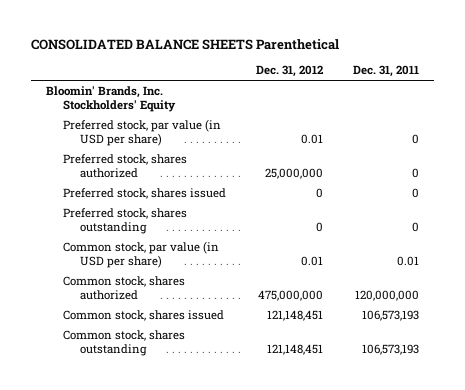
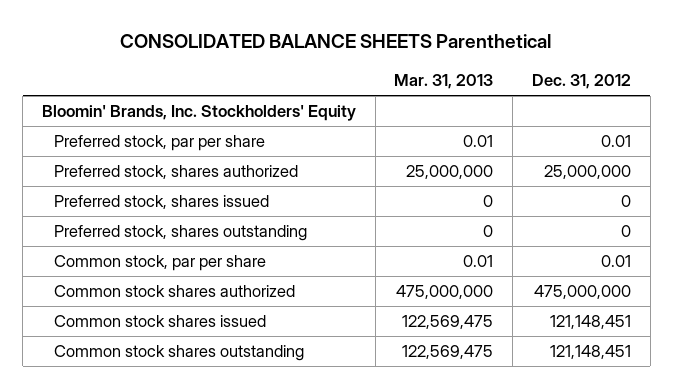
- | Dec. 31, 2012 | Dec. 31, 2011
+ | Mar. 31, 2013 | Dec. 31, 2012
- Preferred stock, par value (in USD per share) | 0.01 | 0
+ Preferred stock, par per share | 0.01 | 0.01
- Common stock, par value (in USD per share) | 0.01 | 0.01
- Common stock, shares authorized | 475,000,000 | 120,000,000
- Common stock, shares issued | 121,148,451 | 106,573,193
- Common stock, shares outstanding | 121,148,451 | 106,573,193
+ Common stock, par per share | 0.01 | 0.01
+ Common stock shares authorized | 475,000,000 | 475,000,000
+ Common stock shares issued | 122,569,475 | 121,148,451
+ Common stock shares outstanding | 122,569,475 | 121,148,451

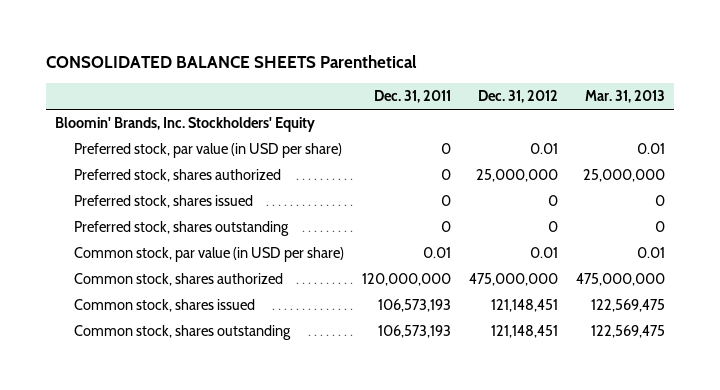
- | Mar. 31, 2013 | Dec. 31, 2012
+ | Dec. 31, 2011 | Dec. 31, 2012 | Mar. 31, 2013
- Preferred stock, par per share | 0.01 | 0.01
+ Preferred stock, par value (in USD per share) | 0 | 0.01 | 0.01
- Common stock, par per share | 0.01 | 0.01
- Common stock shares authorized | 475,000,000 | 475,000,000
- Common stock shares issued | 122,569,475 | 121,148,451
- Common stock shares outstanding | 122,569,475 | 121,148,451
+ Common stock, par value (in USD per share) | 0.01 | 0.01 | 0.01
+ Common stock, shares authorized | 120,000,000 | 475,000,000 | 475,000,000
+ Common stock, shares issued | 106,573,193 | 121,148,451 | 122,569,475
+ Common stock, shares outstanding | 106,573,193 | 121,148,451 | 122,569,475

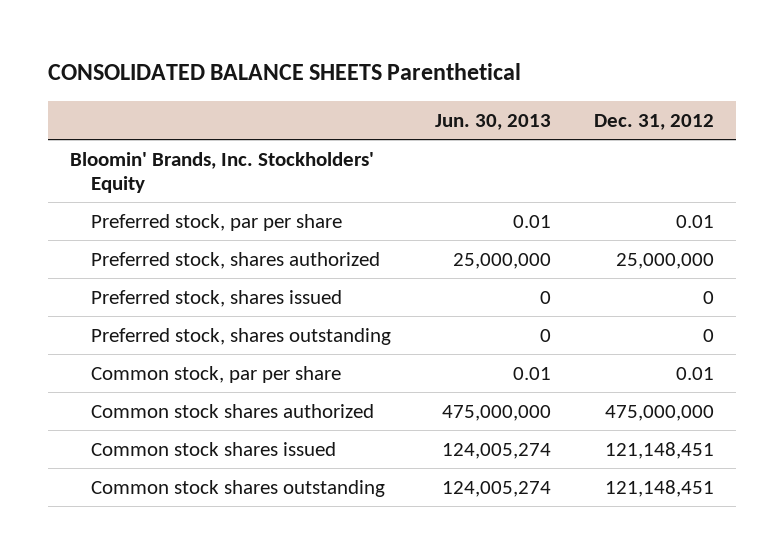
- | Dec. 31, 2011 | Dec. 31, 2012 | Mar. 31, 2013
+ | Jun. 30, 2013 | Dec. 31, 2012
- Preferred stock, par value (in USD per share) | 0 | 0.01 | 0.01
+ Preferred stock, par per share | 0.01 | 0.01
- Common stock, par value (in USD per share) | 0.01 | 0.01 | 0.01
- Common stock, shares authorized | 120,000,000 | 475,000,000 | 475,000,000
- Common stock, shares issued | 106,573,193 | 121,148,451 | 122,569,475
- Common stock, shares outstanding | 106,573,193 | 121,148,451 | 122,569,475
+ Common stock, par per share | 0.01 | 0.01
+ Common stock shares authorized | 475,000,000 | 475,000,000
+ Common stock shares issued | 124,005,274 | 121,148,451
+ Common stock shares outstanding | 124,005,274 | 121,148,451

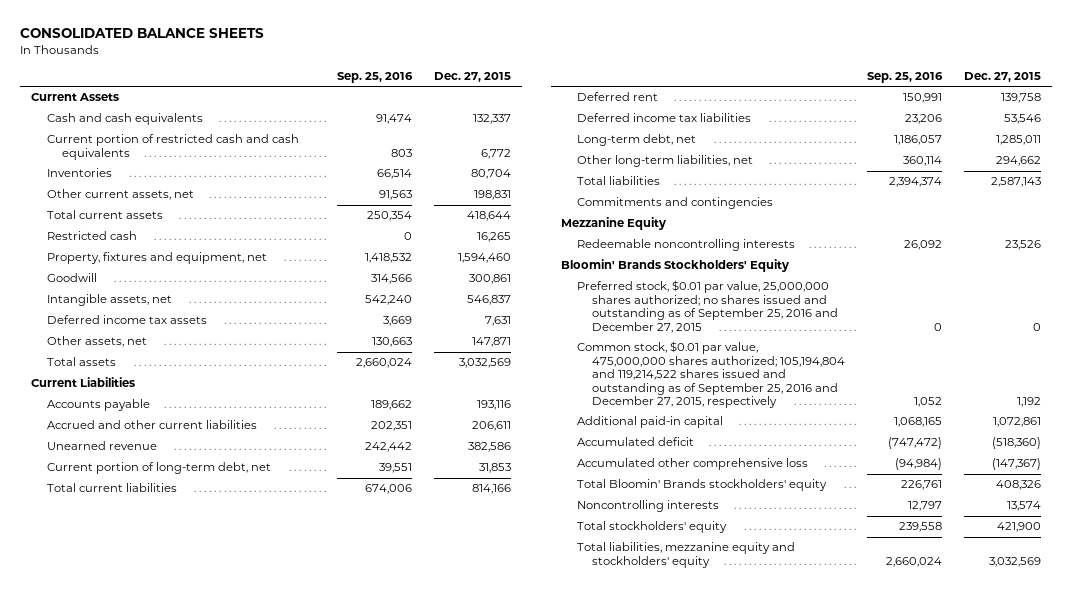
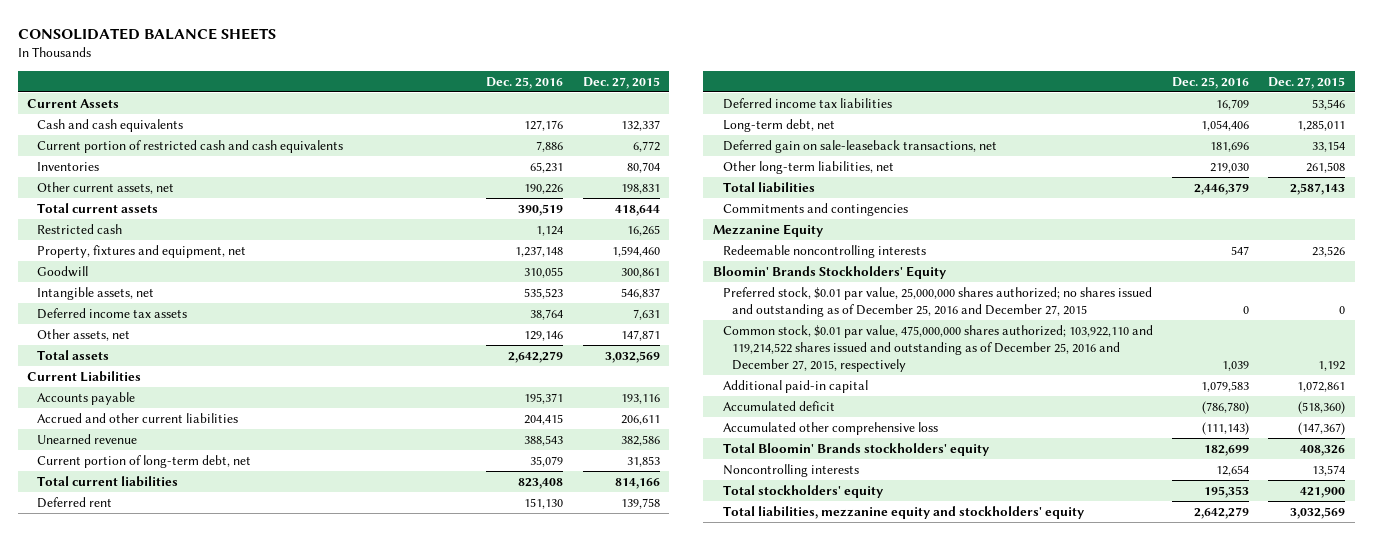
- | Sep. 25, 2016 | Dec. 27, 2015
+ | Dec. 25, 2016 | Dec. 27, 2015
- Other long-term liabilities, net | 360,114 | 294,662
+ Deferred gain on sale-leaseback transactions, net | 181,696 | 33,154
+ Other long-term liabilities, net | 219,030 | 261,508
- Preferred stock, $0.01 par value, 25,000,000 shares authorized; no shares issued and outstanding as of September 25, 2016 and December 27, 2015 | 0 | 0
- Common stock, $0.01 par value, 475,000,000 shares authorized; 105,194,804 and 119,214,522 shares issued and outstanding as of September 25, 2016 and December 27, 2015, respectively | 1,052 | 1,192
+ Preferred stock, $0.01 par value, 25,000,000 shares authorized; no shares issued and outstanding as of December 25, 2016 and December 27, 2015 | 0 | 0
+ Common stock, $0.01 par value, 475,000,000 shares authorized; 103,922,110 and 119,214,522 shares issued and outstanding as of December 25, 2016 and December 27, 2015, respectively | 1,039 | 1,192

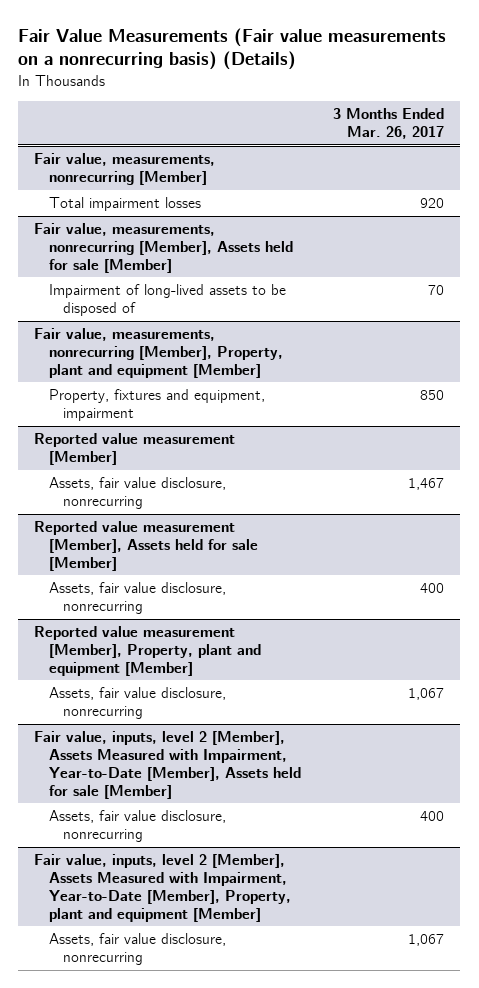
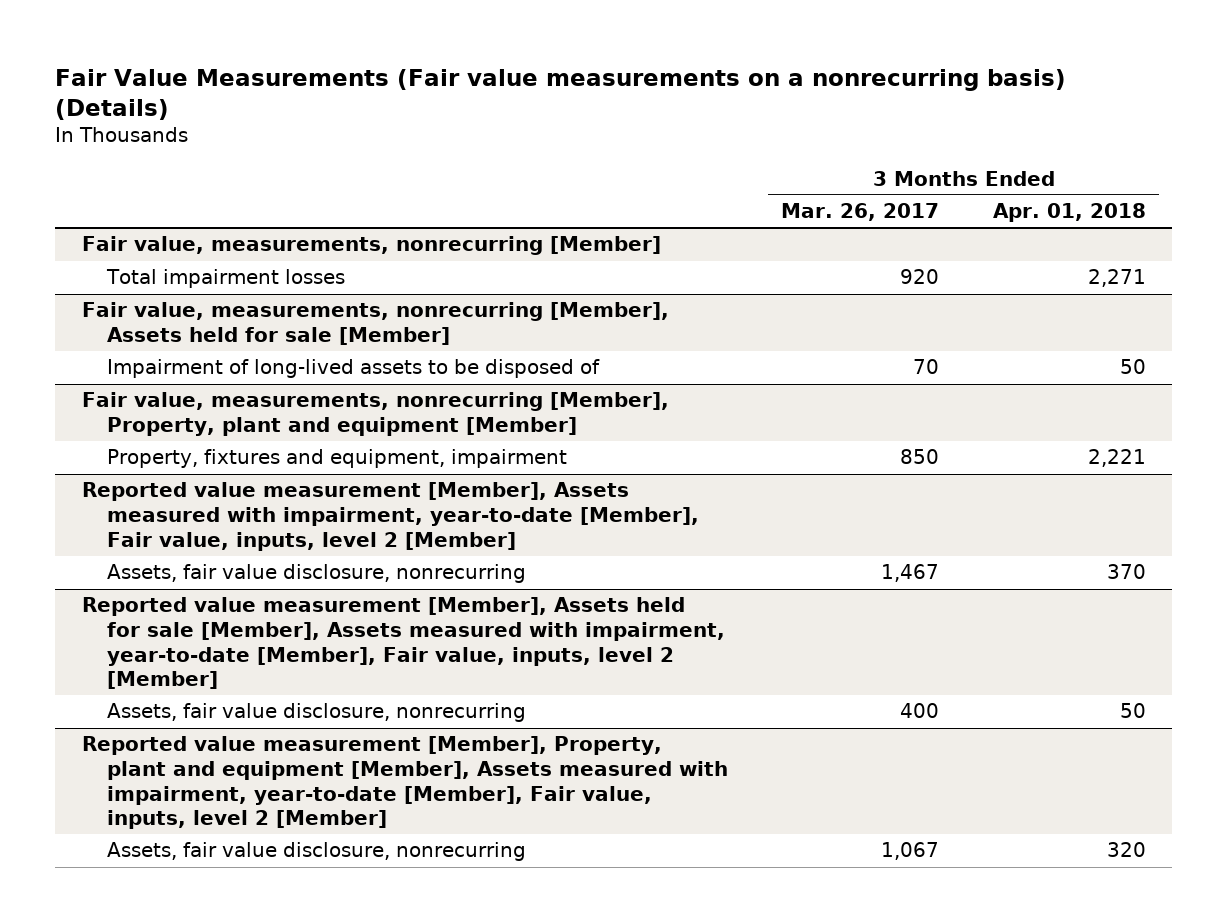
- | 3 Months Ended Mar. 26, 2017
+ | 3 Months Ended Mar. 26, 2017 | 3 Months Ended Apr. 01, 2018
- Reported value measurement [Member]
+ Reported value measurement [Member], Assets measured with impairment, year-to-date [Member], Fair value, inputs, level 2 [Member]
- Reported value measurement [Member], Assets held for sale [Member]
- Assets, fair value disclosure, nonrecurring | 400
- Reported value measurement [Member], Property, plant and equipment [Member]
- Assets, fair value disclosure, nonrecurring | 1,067
- Fair value, inputs, level 2 [Member], Assets Measured with Impairment, Year-to-Date [Member], Assets held for sale [Member]
+ Reported value measurement [Member], Assets held for sale [Member], Assets measured with impairment, year-to-date [Member], Fair value, inputs, level 2 [Member]
- Fair value, inputs, level 2 [Member], Assets Measured with Impairment, Year-to-Date [Member], Property, plant and equipment [Member]
+ Reported value measurement [Member], Property, plant and equipment [Member], Assets measured with impairment, year-to-date [Member], Fair value, inputs, level 2 [Member]

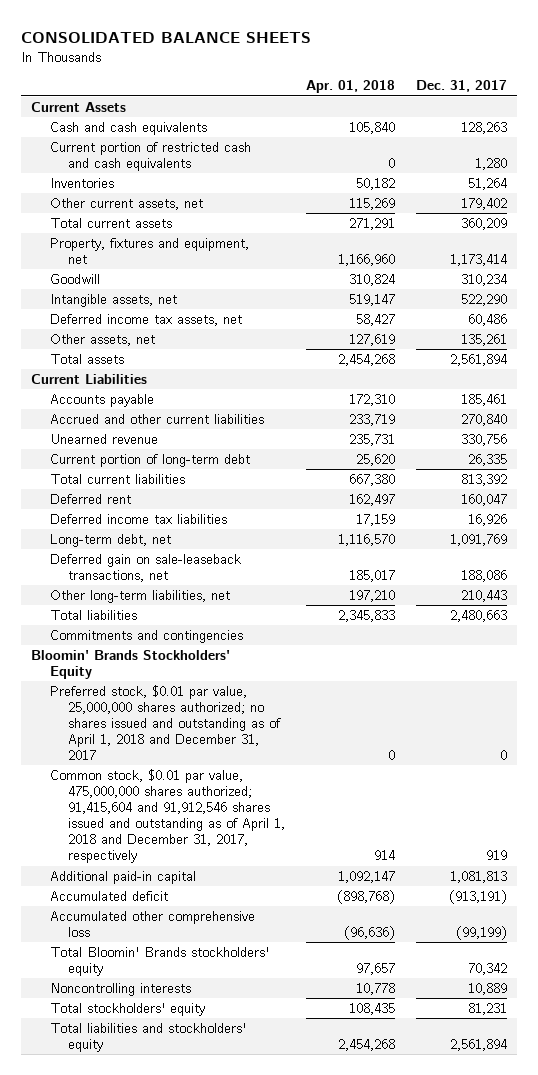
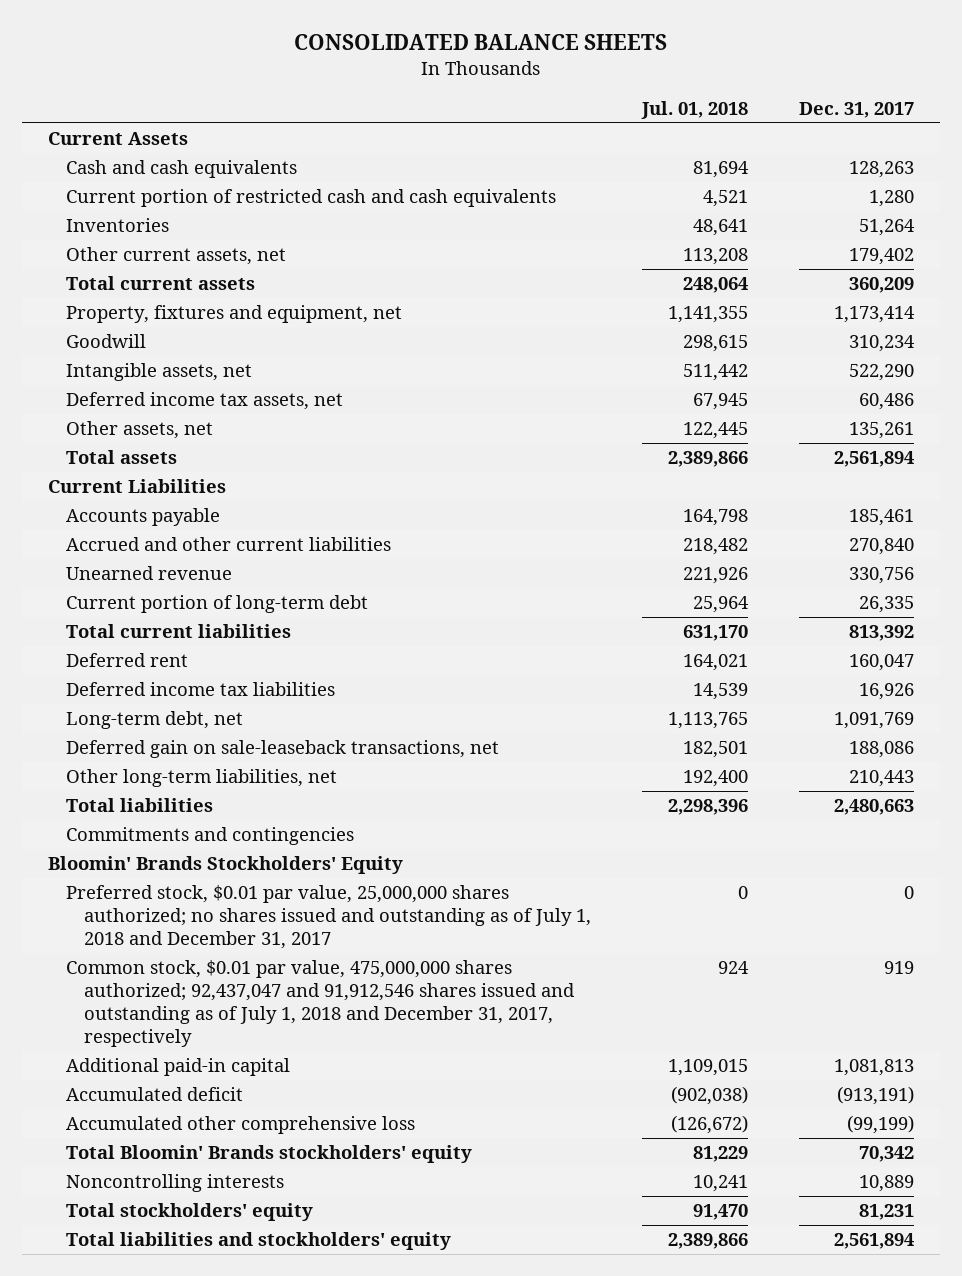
- | Apr. 01, 2018 | Dec. 31, 2017
+ | Jul. 01, 2018 | Dec. 31, 2017
- Preferred stock, $0.01 par value, 25,000,000 shares authorized; no shares issued and outstanding as of April 1, 2018 and December 31, 2017 | 0 | 0
- Common stock, $0.01 par value, 475,000,000 shares authorized; 91,415,604 and 91,912,546 shares issued and outstanding as of April 1, 2018 and December 31, 2017, respectively | 914 | 919
+ Preferred stock, $0.01 par value, 25,000,000 shares authorized; no shares issued and outstanding as of July 1, 2018 and December 31, 2017 | 0 | 0
+ Common stock, $0.01 par value, 475,000,000 shares authorized; 92,437,047 and 91,912,546 shares issued and outstanding as of July 1, 2018 and December 31, 2017, respectively | 924 | 919

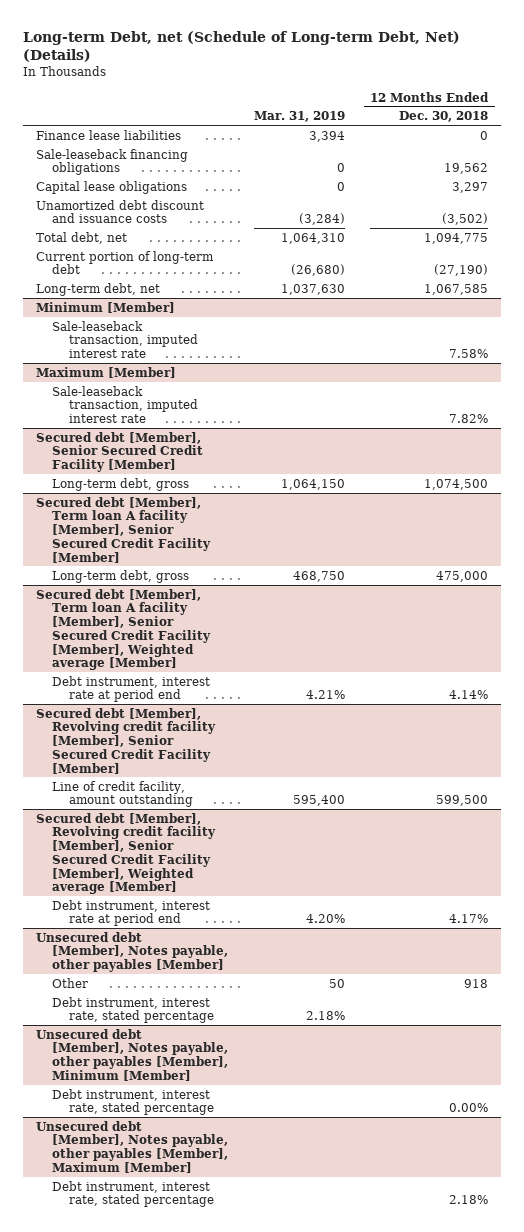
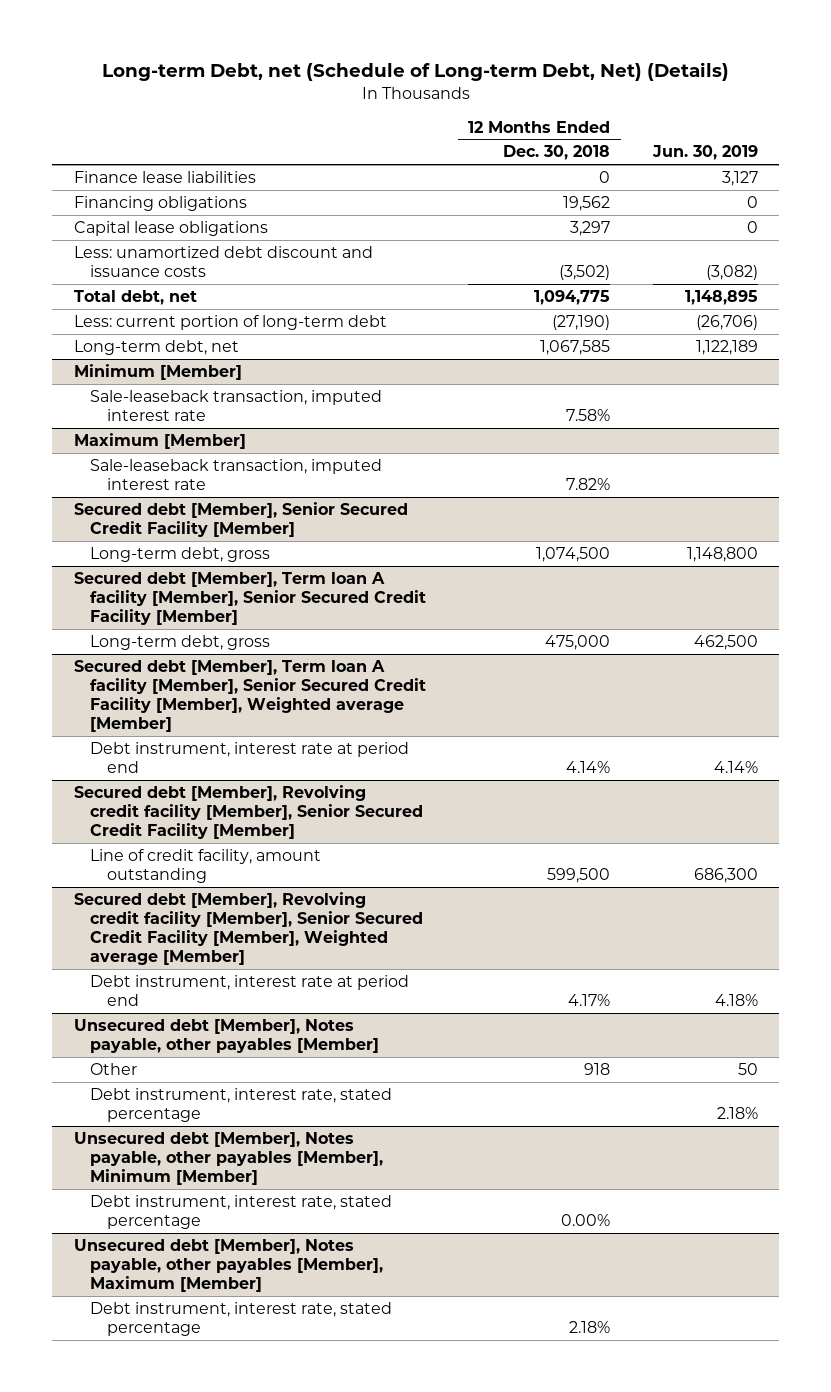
- | Mar. 31, 2019 | 12 Months Ended Dec. 30, 2018
+ | 12 Months Ended Dec. 30, 2018 | Jun. 30, 2019
- Sale-leaseback financing obligations | 0 | 19,562
+ Financing obligations | 19,562 | 0
- Unamortized debt discount and issuance costs | (3,284) | (3,502)
+ Less: unamortized debt discount and issuance costs | (3,502) | (3,082)
- Current portion of long-term debt | (26,680) | (27,190)
+ Less: current portion of long-term debt | (27,190) | (26,706)

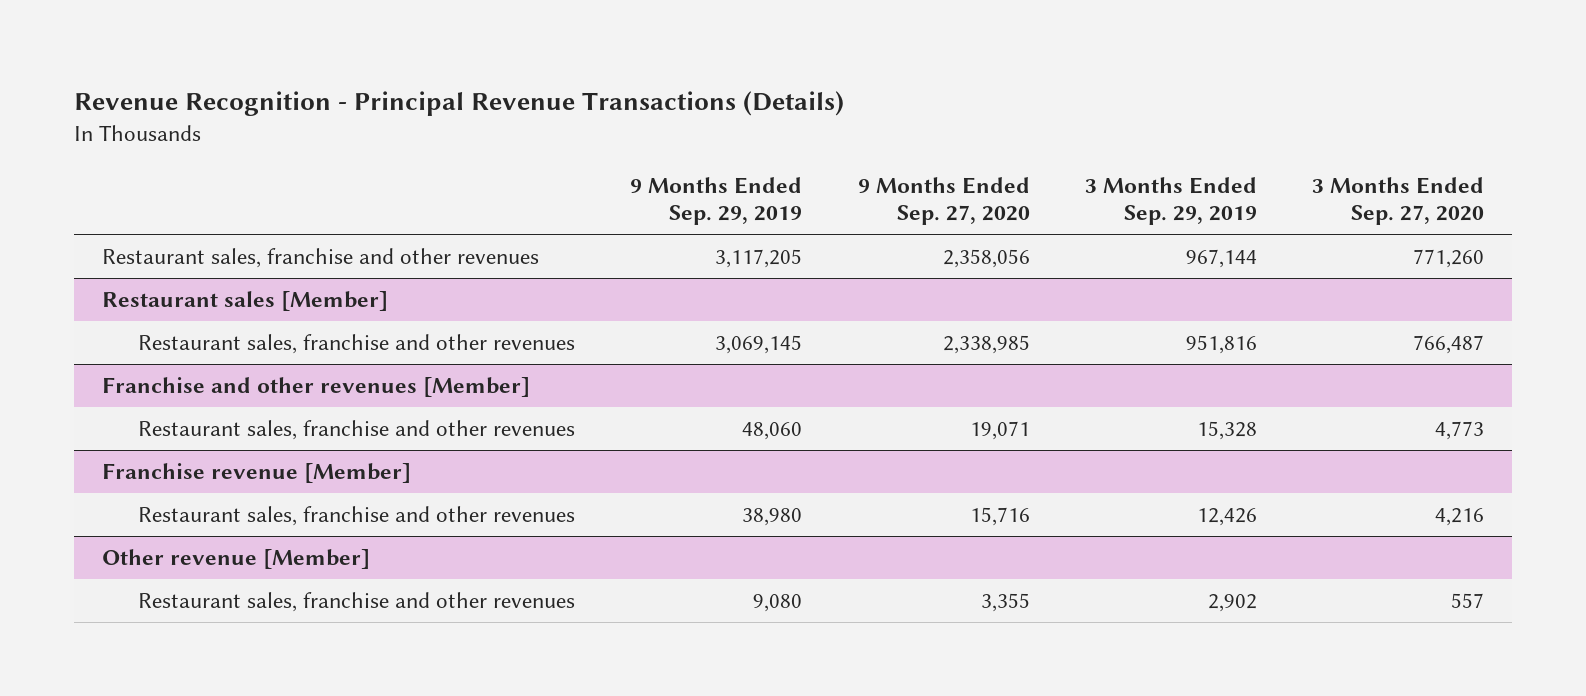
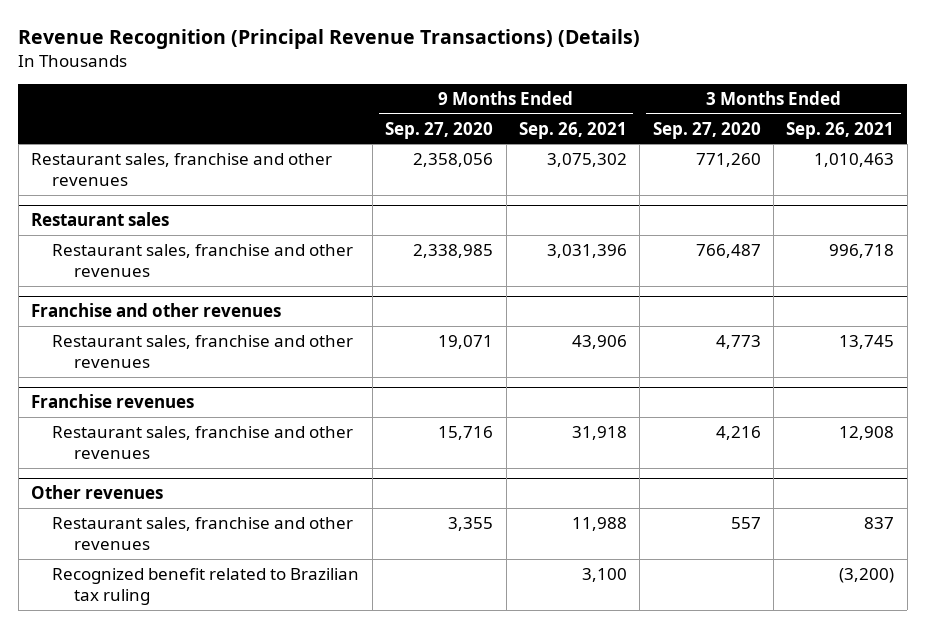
- Revenue Recognition - Principal Revenue Transactions (Details)
+ Revenue Recognition (Principal Revenue Transactions) (Details)
- | 9 Months Ended Sep. 29, 2019 | 9 Months Ended Sep. 27, 2020 | 3 Months Ended Sep. 29, 2019 | 3 Months Ended Sep. 27, 2020
+ | 9 Months Ended Sep. 27, 2020 | 9 Months Ended Sep. 26, 2021 | 3 Months Ended Sep. 27, 2020 | 3 Months Ended Sep. 26, 2021
- Restaurant sales [Member]
+ Restaurant sales
- Franchise and other revenues [Member]
+ Franchise and other revenues
- Franchise revenue [Member]
+ Franchise revenues
- Other revenue [Member]
+ Other revenues
+ Recognized benefit related to Brazilian tax ruling | | 3,100 | | (3,200)

